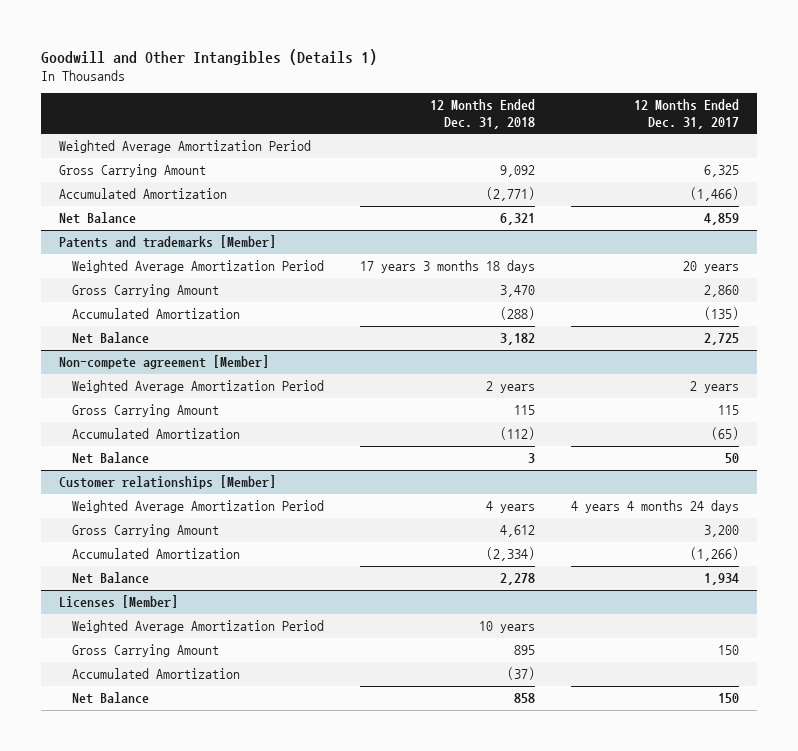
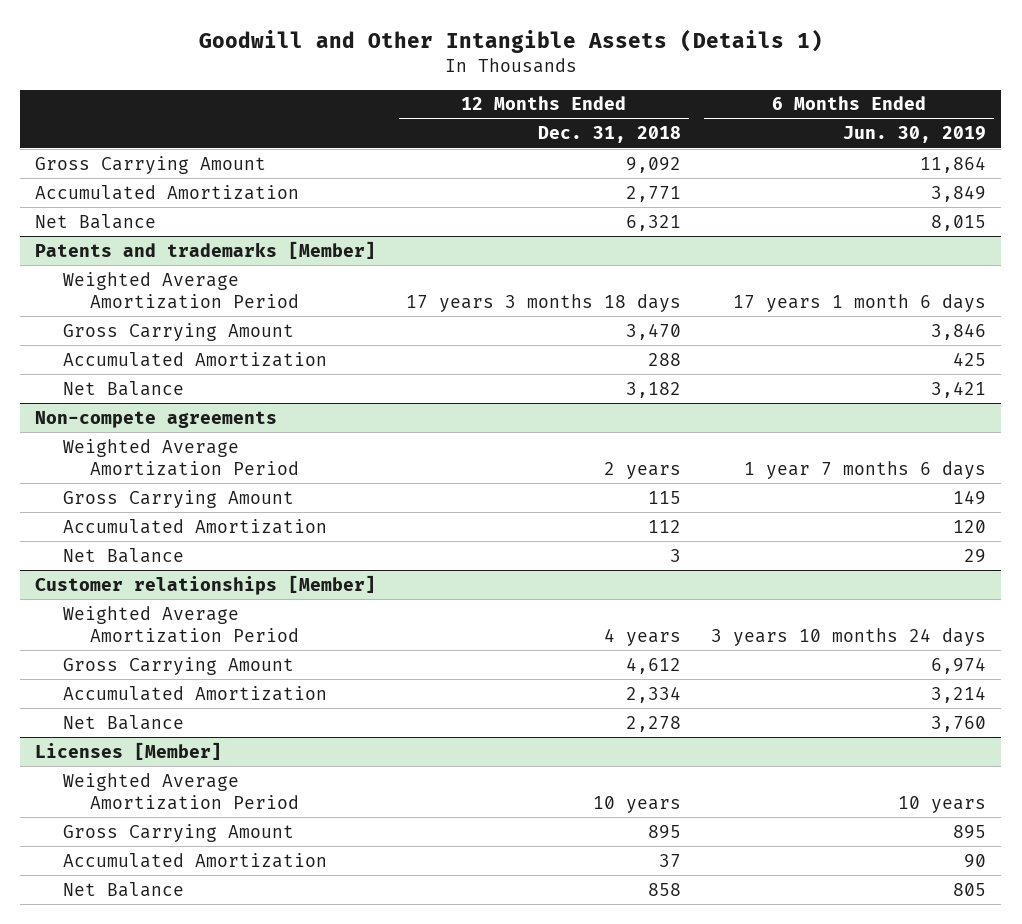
- Goodwill and Other Intangibles (Details 1)
+ Goodwill and Other Intangible Assets (Details 1)
- | 12 Months Ended Dec. 31, 2018 | 12 Months Ended Dec. 31, 2017
+ | 12 Months Ended Dec. 31, 2018 | 6 Months Ended Jun. 30, 2019
- Weighted Average Amortization Period
- Accumulated Amortization | (2,771) | (1,466)
+ Accumulated Amortization | 2,771 | 3,849
@ Patents and trademarks [Member]
- Accumulated Amortization | (288) | (135)
+ Accumulated Amortization | 288 | 425
- Non-compete agreement [Member]
+ Non-compete agreements
- Accumulated Amortization | (112) | (65)
+ Accumulated Amortization | 112 | 120
@ Customer relationships [Member]
- Accumulated Amortization | (2,334) | (1,266)
+ Accumulated Amortization | 2,334 | 3,214
@ Licenses [Member]
- Accumulated Amortization | (37) |
+ Accumulated Amortization | 37 | 90

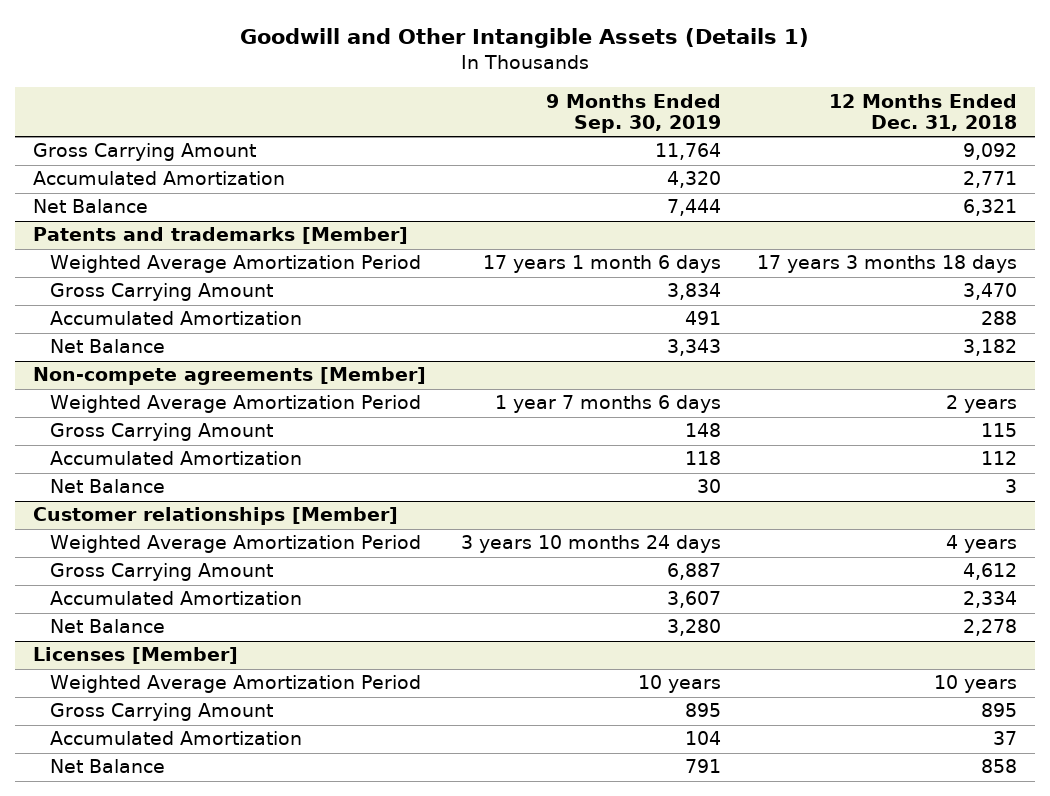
- | 12 Months Ended Dec. 31, 2018 | 6 Months Ended Jun. 30, 2019
+ | 9 Months Ended Sep. 30, 2019 | 12 Months Ended Dec. 31, 2018
- Non-compete agreements
+ Non-compete agreements [Member]

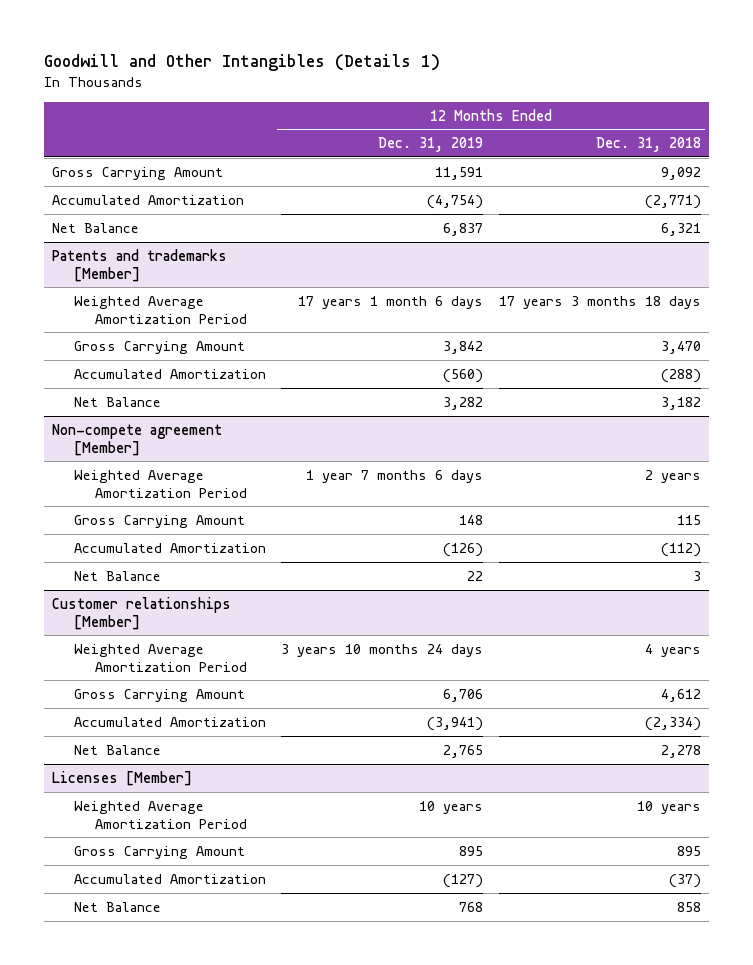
- Goodwill and Other Intangible Assets (Details 1)
+ Goodwill and Other Intangibles (Details 1)
- | 9 Months Ended Sep. 30, 2019 | 12 Months Ended Dec. 31, 2018
+ | 12 Months Ended Dec. 31, 2019 | 12 Months Ended Dec. 31, 2018
- Accumulated Amortization | 4,320 | 2,771
+ Accumulated Amortization | (4,754) | (2,771)
@ Patents and trademarks [Member]
- Accumulated Amortization | 491 | 288
+ Accumulated Amortization | (560) | (288)
- Non-compete agreements [Member]
+ Non-compete agreement [Member]
- Accumulated Amortization | 118 | 112
+ Accumulated Amortization | (126) | (112)
@ Customer relationships [Member]
- Accumulated Amortization | 3,607 | 2,334
+ Accumulated Amortization | (3,941) | (2,334)
@ Licenses [Member]
- Accumulated Amortization | 104 | 37
+ Accumulated Amortization | (127) | (37)

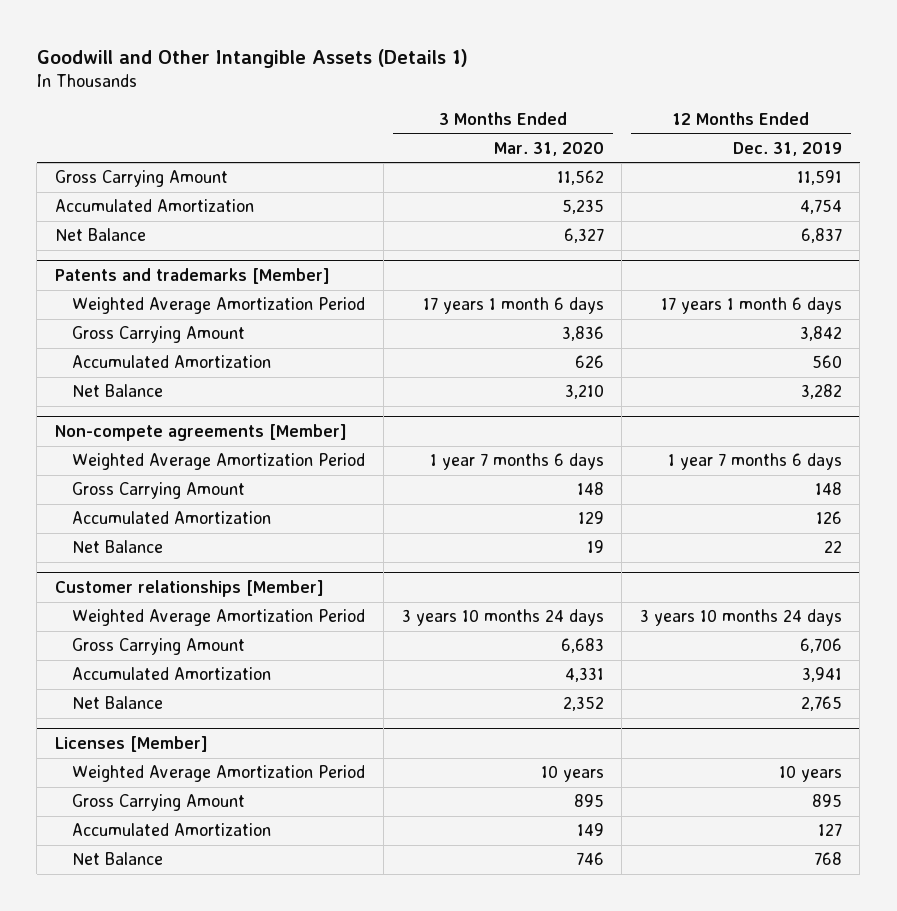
- Goodwill and Other Intangibles (Details 1)
+ Goodwill and Other Intangible Assets (Details 1)
- | 12 Months Ended Dec. 31, 2019 | 12 Months Ended Dec. 31, 2018
+ | 3 Months Ended Mar. 31, 2020 | 12 Months Ended Dec. 31, 2019
- Accumulated Amortization | (4,754) | (2,771)
+ Accumulated Amortization | 5,235 | 4,754
@ Patents and trademarks [Member]
- Accumulated Amortization | (560) | (288)
+ Accumulated Amortization | 626 | 560
- Non-compete agreement [Member]
+ Non-compete agreements [Member]
- Accumulated Amortization | (126) | (112)
+ Accumulated Amortization | 129 | 126
@ Customer relationships [Member]
- Accumulated Amortization | (3,941) | (2,334)
+ Accumulated Amortization | 4,331 | 3,941
@ Licenses [Member]
- Accumulated Amortization | (127) | (37)
+ Accumulated Amortization | 149 | 127

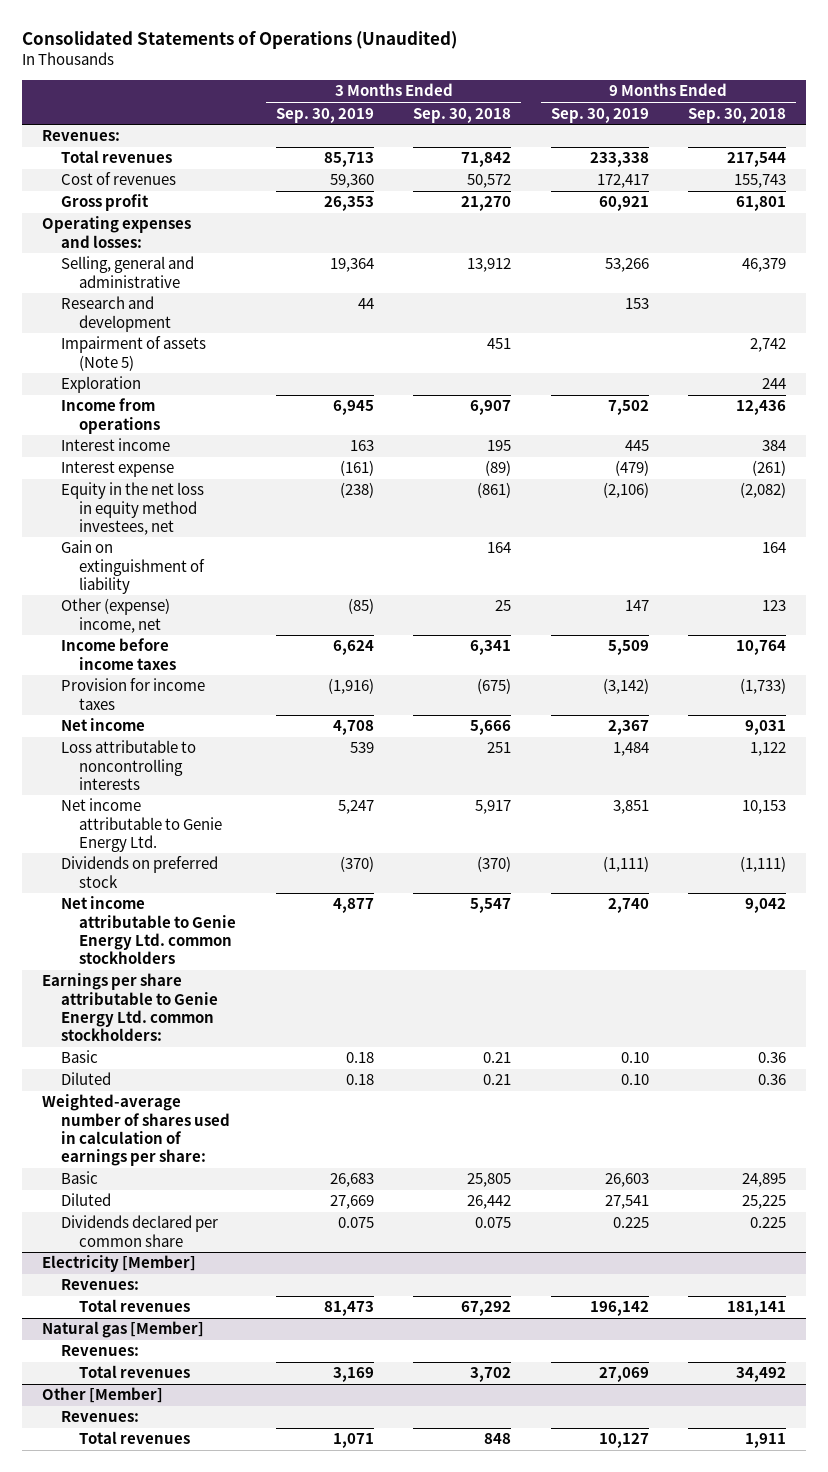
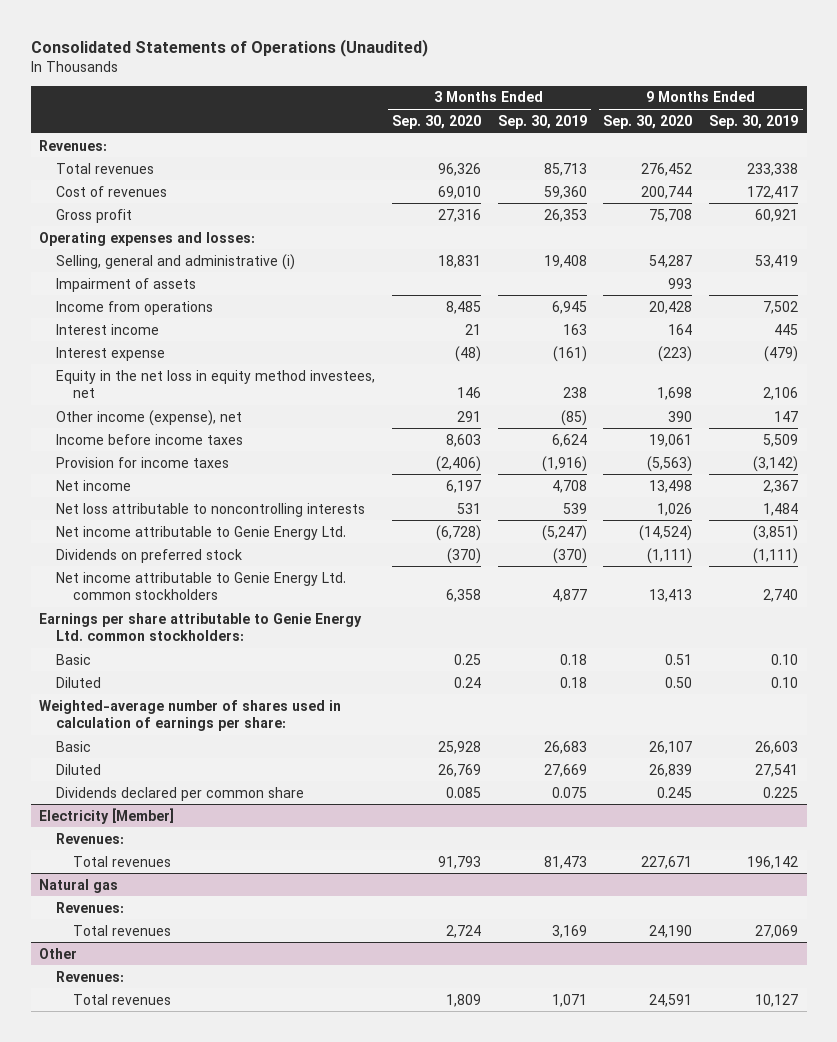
- | 3 Months Ended Sep. 30, 2019 | 3 Months Ended Sep. 30, 2018 | 9 Months Ended Sep. 30, 2019 | 9 Months Ended Sep. 30, 2018
+ | 3 Months Ended Sep. 30, 2020 | 3 Months Ended Sep. 30, 2019 | 9 Months Ended Sep. 30, 2020 | 9 Months Ended Sep. 30, 2019
- Selling, general and administrative | 19,364 | 13,912 | 53,266 | 46,379
- Research and development | 44 | | 153 |
- Impairment of assets (Note 5) | | 451 | | 2,742
- Exploration | | | | 244
+ Selling, general and administrative (i) | 18,831 | 19,408 | 54,287 | 53,419
+ Impairment of assets | | | 993 |
- Equity in the net loss in equity method investees, net | (238) | (861) | (2,106) | (2,082)
- Gain on extinguishment of liability | | 164 | | 164
- Other (expense) income, net | (85) | 25 | 147 | 123
+ Equity in the net loss in equity method investees, net | 146 | 238 | 1,698 | 2,106
+ Other income (expense), net | 291 | (85) | 390 | 147
- Loss attributable to noncontrolling interests | 539 | 251 | 1,484 | 1,122
- Net income attributable to Genie Energy Ltd. | 5,247 | 5,917 | 3,851 | 10,153
+ Net loss attributable to noncontrolling interests | 531 | 539 | 1,026 | 1,484
+ Net income attributable to Genie Energy Ltd. | (6,728) | (5,247) | (14,524) | (3,851)
- Natural gas [Member]
+ Natural gas
- Other [Member]
+ Other

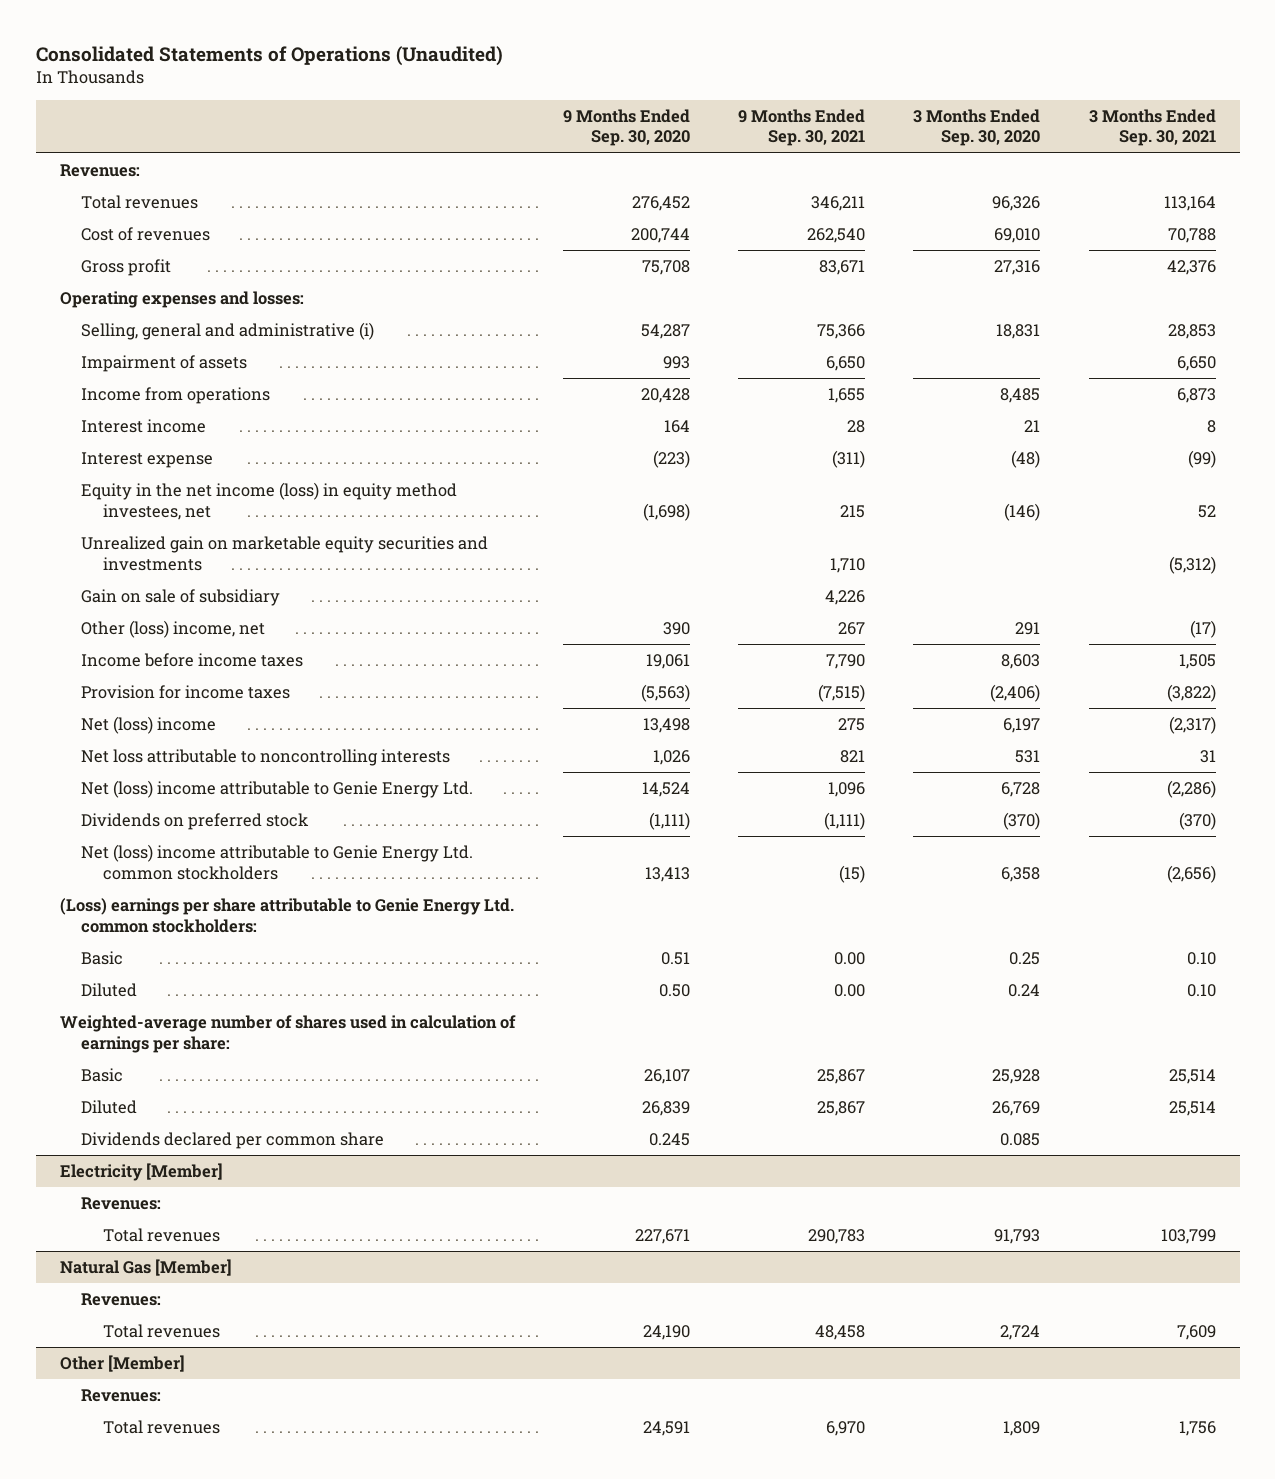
- | 3 Months Ended Sep. 30, 2020 | 3 Months Ended Sep. 30, 2019 | 9 Months Ended Sep. 30, 2020 | 9 Months Ended Sep. 30, 2019
+ | 9 Months Ended Sep. 30, 2020 | 9 Months Ended Sep. 30, 2021 | 3 Months Ended Sep. 30, 2020 | 3 Months Ended Sep. 30, 2021
- Equity in the net loss in equity method investees, net | 146 | 238 | 1,698 | 2,106
- Other income (expense), net | 291 | (85) | 390 | 147
+ Equity in the net income (loss) in equity method investees, net | (1,698) | 215 | (146) | 52
+ Unrealized gain on marketable equity securities and investments | | 1,710 | | (5,312)
+ Gain on sale of subsidiary | | 4,226 | |
+ Other (loss) income, net | 390 | 267 | 291 | (17)
- Net income | 6,197 | 4,708 | 13,498 | 2,367
+ Net (loss) income | 13,498 | 275 | 6,197 | (2,317)
- Net income attributable to Genie Energy Ltd. | (6,728) | (5,247) | (14,524) | (3,851)
+ Net (loss) income attributable to Genie Energy Ltd. | 14,524 | 1,096 | 6,728 | (2,286)
- Net income attributable to Genie Energy Ltd. common stockholders | 6,358 | 4,877 | 13,413 | 2,740
- Earnings per share attributable to Genie Energy Ltd. common stockholders:
+ Net (loss) income attributable to Genie Energy Ltd. common stockholders | 13,413 | (15) | 6,358 | (2,656)
+ (Loss) earnings per share attributable to Genie Energy Ltd. common stockholders:
- Natural gas
+ Natural Gas [Member]
- Other
+ Other [Member]

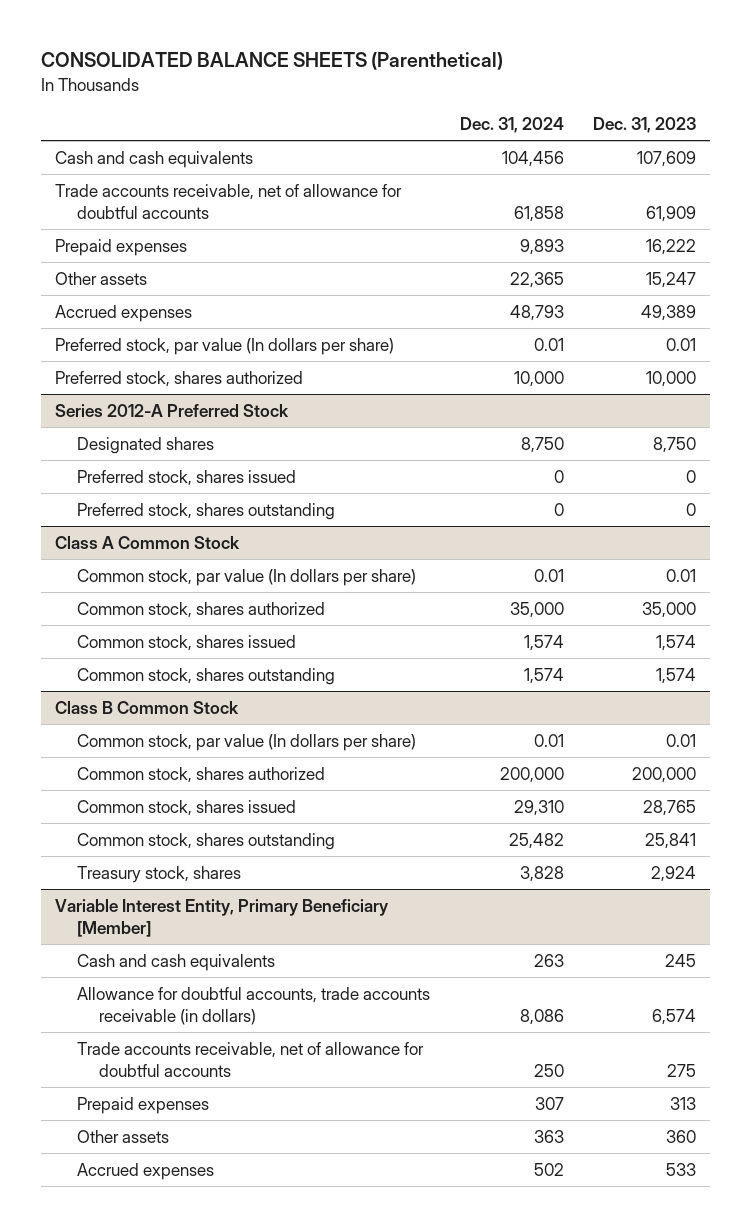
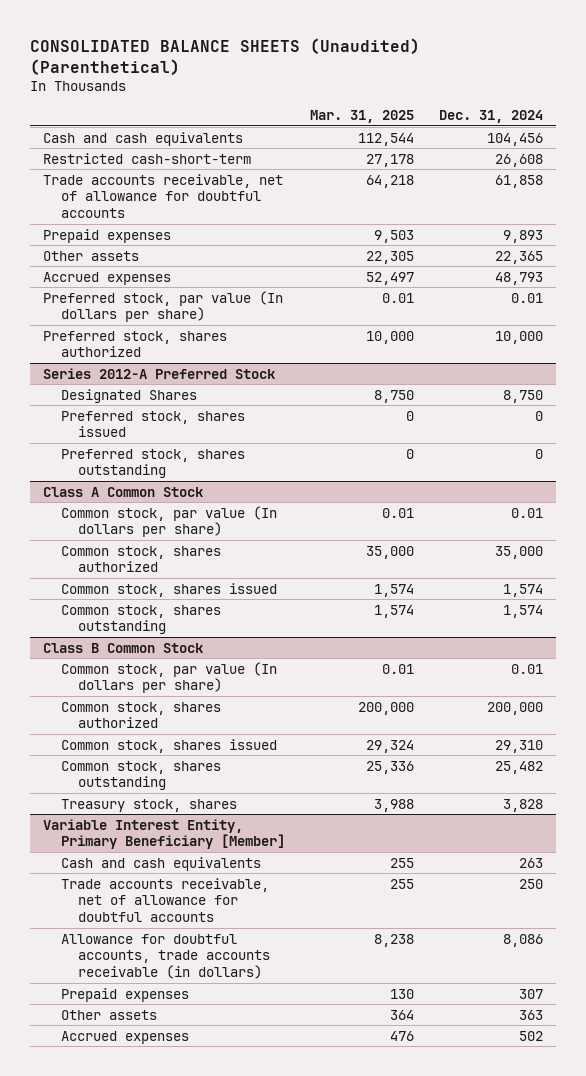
- CONSOLIDATED BALANCE SHEETS (Parenthetical)
+ CONSOLIDATED BALANCE SHEETS (Unaudited) (Parenthetical)
- | Dec. 31, 2024 | Dec. 31, 2023
+ | Mar. 31, 2025 | Dec. 31, 2024
+ Restricted cash-short-term | 27,178 | 26,608
@ Series 2012-A Preferred Stock
- Designated shares | 8,750 | 8,750
+ Designated Shares | 8,750 | 8,750
@ Variable Interest Entity, Primary Beneficiary [Member]
moved down: Allowance for doubtful accounts, trade accounts receivable (in dollars) | 8,238 | 8,086

